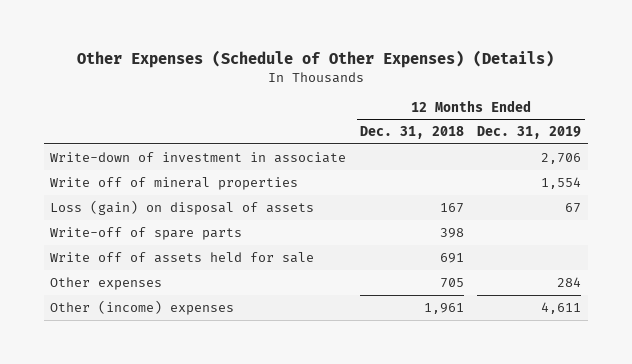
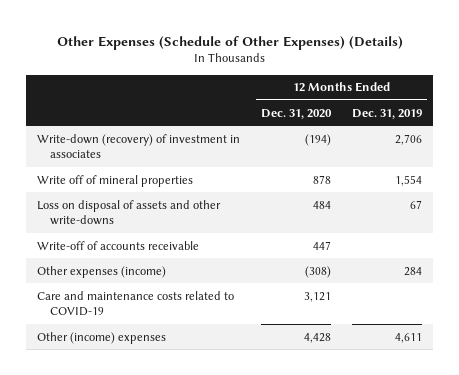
- | 12 Months Ended Dec. 31, 2018 | 12 Months Ended Dec. 31, 2019
+ | 12 Months Ended Dec. 31, 2020 | 12 Months Ended Dec. 31, 2019
- Write-down of investment in associate | | 2,706
+ Write-down (recovery) of investment in associates | (194) | 2,706
- Loss (gain) on disposal of assets | 167 | 67
- Write-off of spare parts | 398 |
- Write off of assets held for sale | 691 |
- Other expenses | 705 | 284
+ Loss on disposal of assets and other write-downs | 484 | 67
+ Write-off of accounts receivable | 447 |
+ Other expenses (income) | (308) | 284
+ Care and maintenance costs related to COVID-19 | 3,121 |

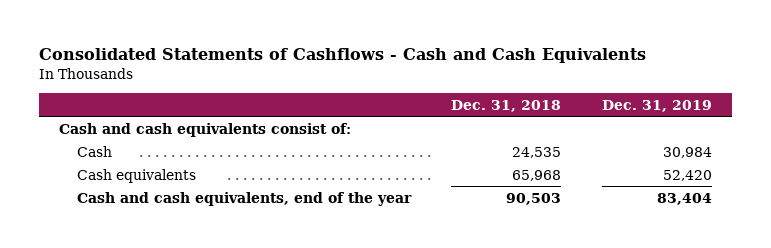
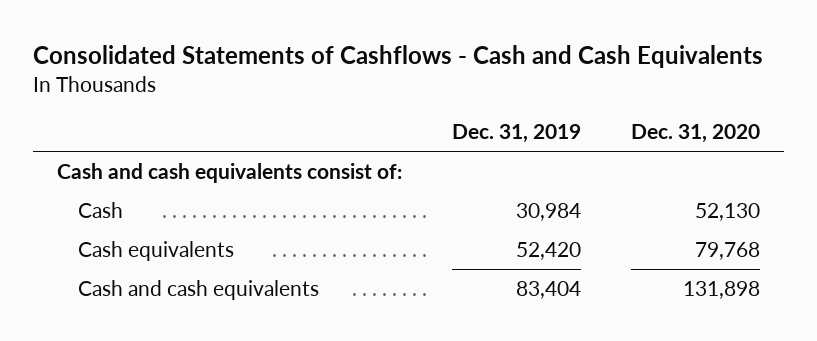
- | Dec. 31, 2018 | Dec. 31, 2019
+ | Dec. 31, 2019 | Dec. 31, 2020
- Cash and cash equivalents, end of the year | 90,503 | 83,404
+ Cash and cash equivalents | 83,404 | 131,898

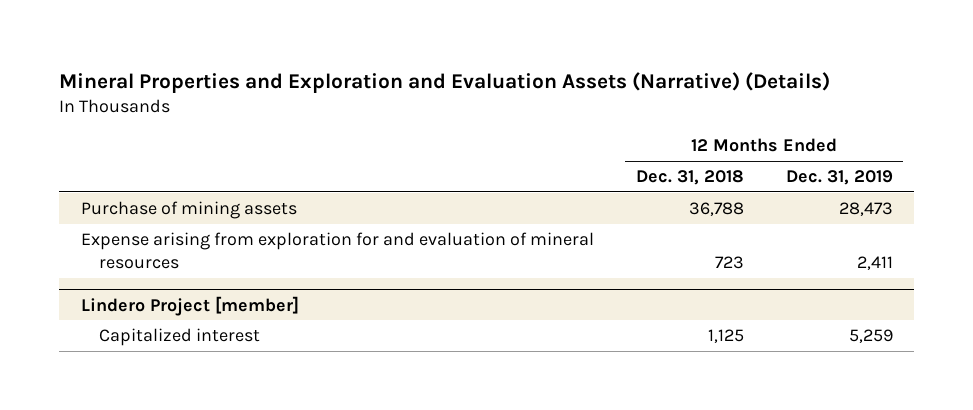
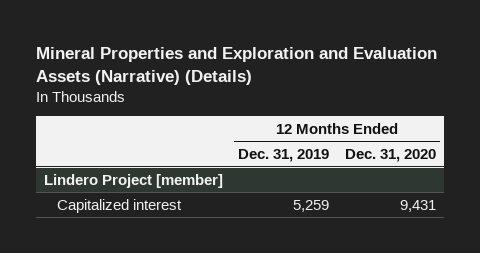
- | 12 Months Ended Dec. 31, 2018 | 12 Months Ended Dec. 31, 2019
+ | 12 Months Ended Dec. 31, 2019 | 12 Months Ended Dec. 31, 2020
- Purchase of mining assets | 36,788 | 28,473
- Expense arising from exploration for and evaluation of mineral resources | 723 | 2,411

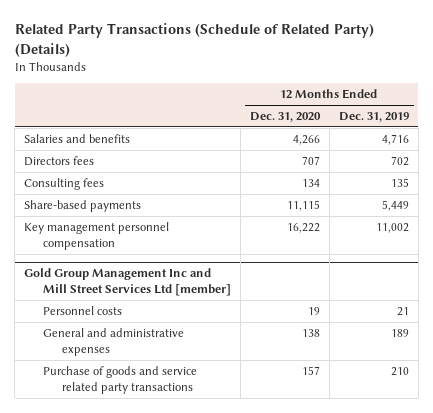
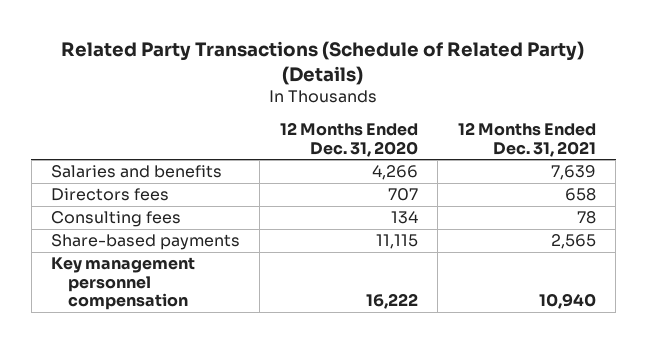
- | 12 Months Ended Dec. 31, 2020 | 12 Months Ended Dec. 31, 2019
+ | 12 Months Ended Dec. 31, 2020 | 12 Months Ended Dec. 31, 2021
- Gold Group Management Inc and Mill Street Services Ltd [member]
- Personnel costs | 19 | 21
- General and administrative expenses | 138 | 189
- Purchase of goods and service related party transactions | 157 | 210

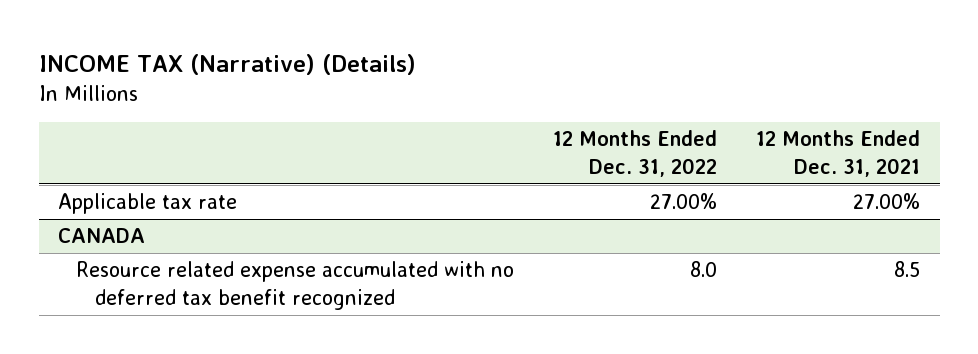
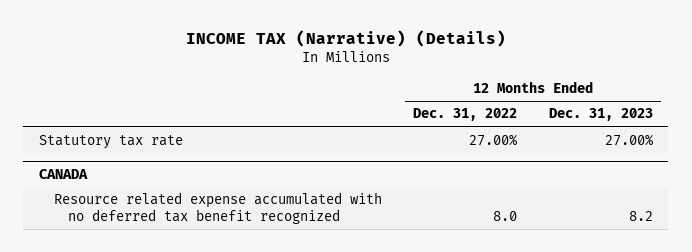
- | 12 Months Ended Dec. 31, 2022 | 12 Months Ended Dec. 31, 2021
+ | 12 Months Ended Dec. 31, 2022 | 12 Months Ended Dec. 31, 2023
- Applicable tax rate | 27.00% | 27.00%
+ Statutory tax rate | 27.00% | 27.00%

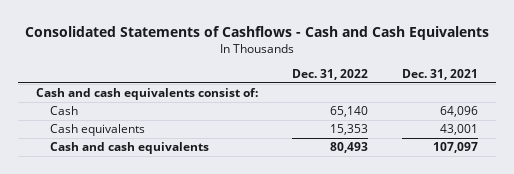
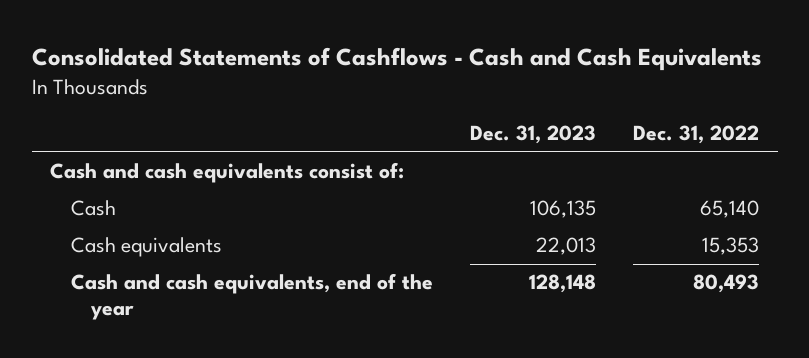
- | Dec. 31, 2022 | Dec. 31, 2021
+ | Dec. 31, 2023 | Dec. 31, 2022
- Cash and cash equivalents | 80,493 | 107,097
+ Cash and cash equivalents, end of the year | 128,148 | 80,493

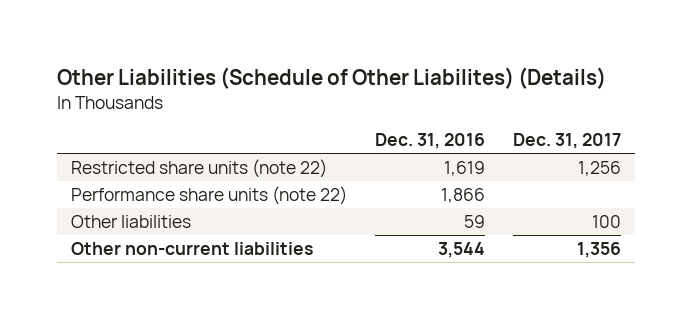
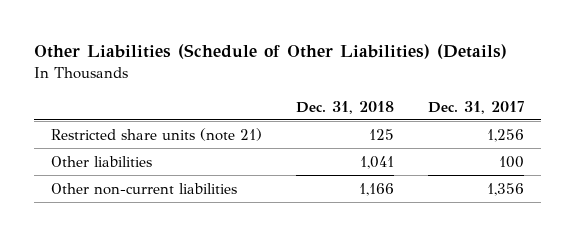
- Other Liabilities (Schedule of Other Liabilites) (Details)
+ Other Liabilities (Schedule of Other Liabilities) (Details)
- | Dec. 31, 2016 | Dec. 31, 2017
+ | Dec. 31, 2018 | Dec. 31, 2017
- Restricted share units (note 22) | 1,619 | 1,256
- Performance share units (note 22) | 1,866 |
+ Restricted share units (note 21) | 125 | 1,256

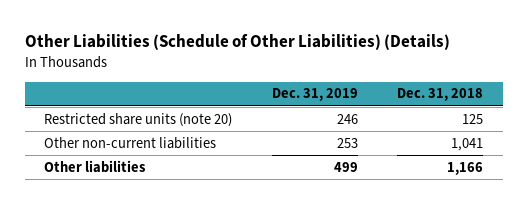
- | Dec. 31, 2018 | Dec. 31, 2017
+ | Dec. 31, 2019 | Dec. 31, 2018
- Restricted share units (note 21) | 125 | 1,256
- Other liabilities | 1,041 | 100
- Other non-current liabilities | 1,166 | 1,356
+ Restricted share units (note 20) | 246 | 125
+ Other non-current liabilities | 253 | 1,041
+ Other liabilities | 499 | 1,166

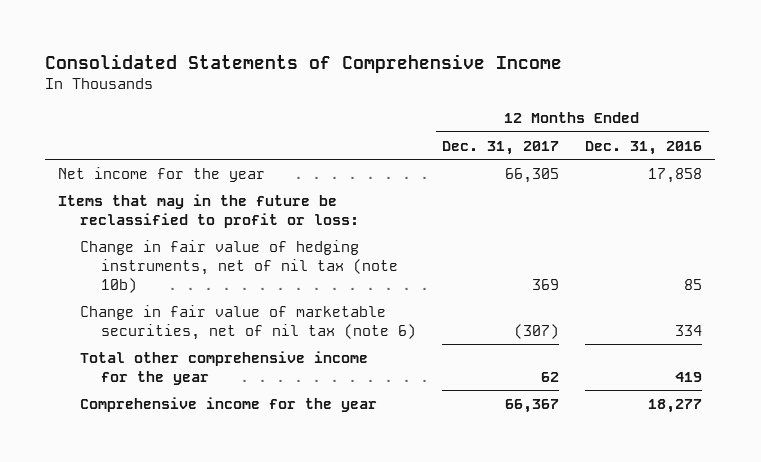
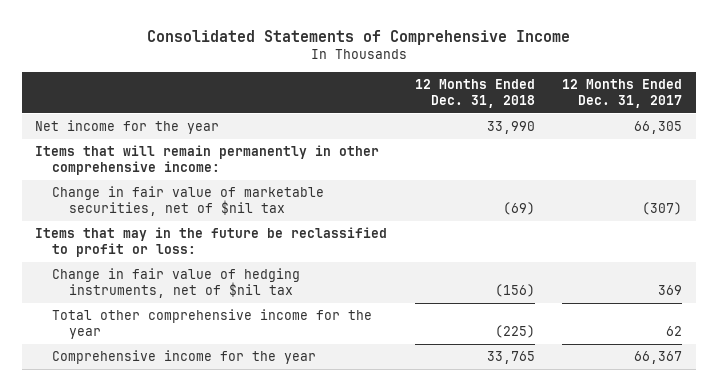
- | 12 Months Ended Dec. 31, 2017 | 12 Months Ended Dec. 31, 2016
+ | 12 Months Ended Dec. 31, 2018 | 12 Months Ended Dec. 31, 2017
+ Items that will remain permanently in other comprehensive income:
+ Change in fair value of marketable securities, net of $nil tax | (69) | (307)
- Change in fair value of hedging instruments, net of nil tax (note 10b) | 369 | 85
- Change in fair value of marketable securities, net of nil tax (note 6) | (307) | 334
+ Change in fair value of hedging instruments, net of $nil tax | (156) | 369

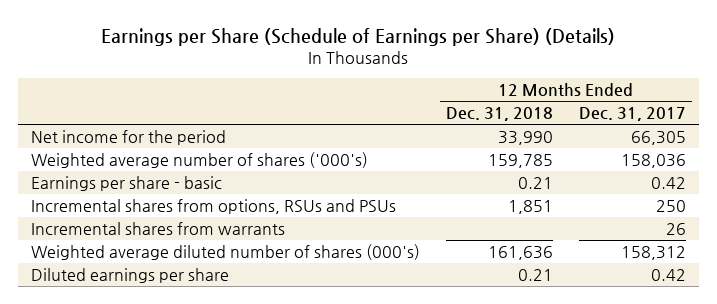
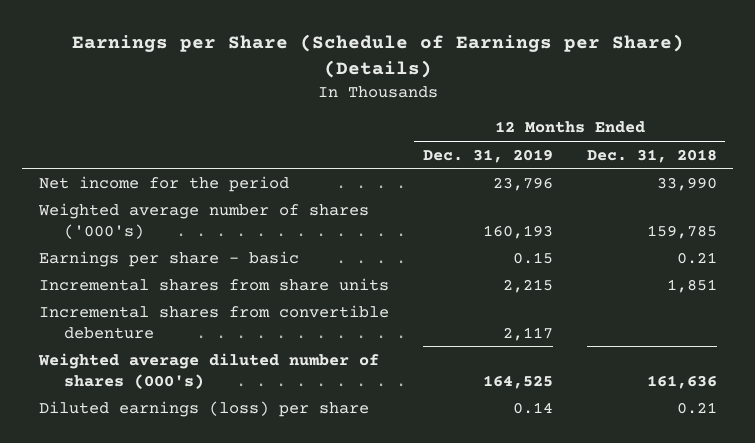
- | 12 Months Ended Dec. 31, 2018 | 12 Months Ended Dec. 31, 2017
+ | 12 Months Ended Dec. 31, 2019 | 12 Months Ended Dec. 31, 2018
- Incremental shares from options, RSUs and PSUs | 1,851 | 250
- Incremental shares from warrants | | 26
+ Incremental shares from share units | 2,215 | 1,851
+ Incremental shares from convertible debenture | 2,117 |
- Diluted earnings per share | 0.21 | 0.42
+ Diluted earnings (loss) per share | 0.14 | 0.21

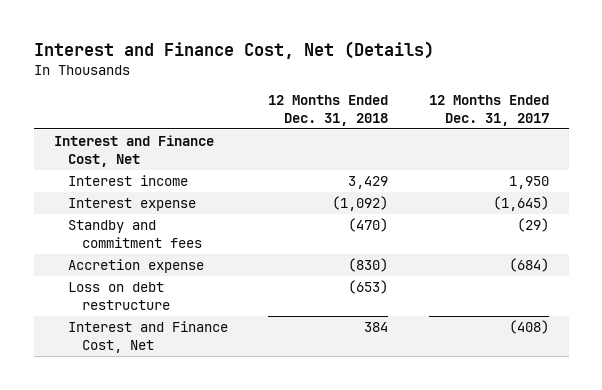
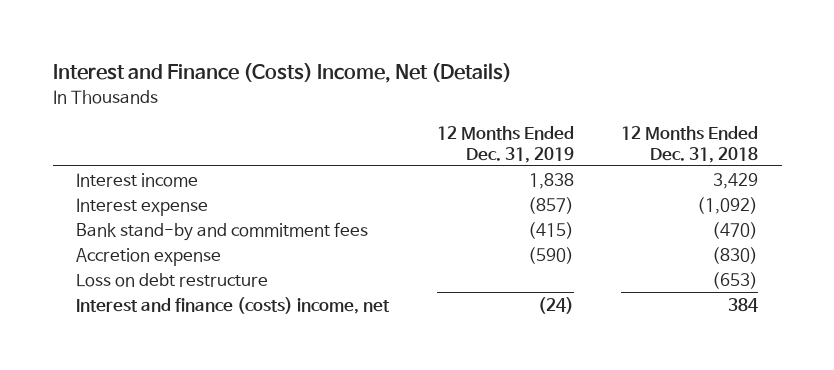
- Interest and Finance Cost, Net (Details)
+ Interest and Finance (Costs) Income, Net (Details)
- | 12 Months Ended Dec. 31, 2018 | 12 Months Ended Dec. 31, 2017
+ | 12 Months Ended Dec. 31, 2019 | 12 Months Ended Dec. 31, 2018
- Interest and Finance Cost, Net
- Standby and commitment fees | (470) | (29)
+ Bank stand-by and commitment fees | (415) | (470)
- Interest and Finance Cost, Net | 384 | (408)
+ Interest and finance (costs) income, net | (24) | 384

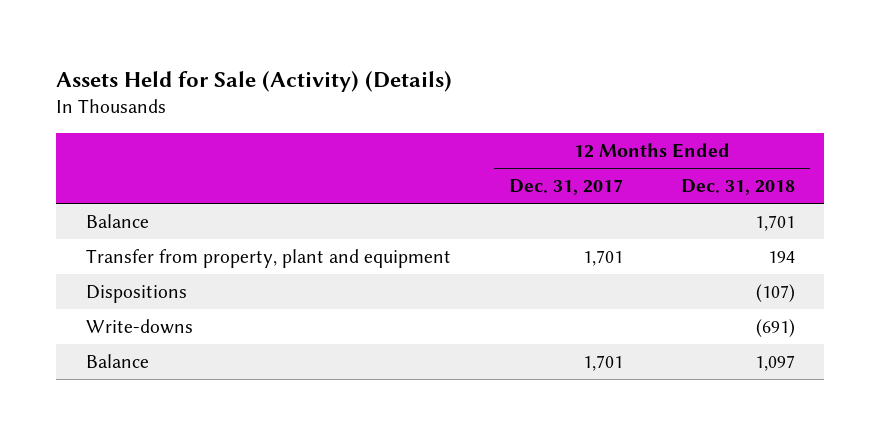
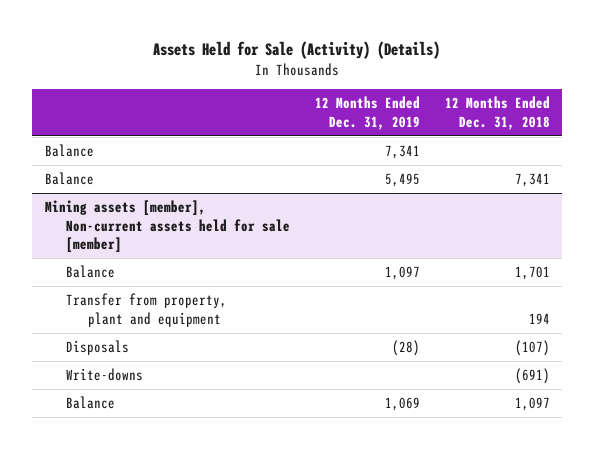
- | 12 Months Ended Dec. 31, 2017 | 12 Months Ended Dec. 31, 2018
+ | 12 Months Ended Dec. 31, 2019 | 12 Months Ended Dec. 31, 2018
+ Balance | 7,341 |
+ Balance | 5,495 | 7,341
+ Mining assets [member], Non-current assets held for sale [member]
- Dispositions | | (107)
+ Disposals | (28) | (107)

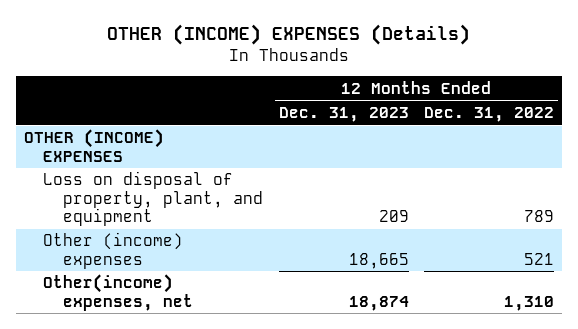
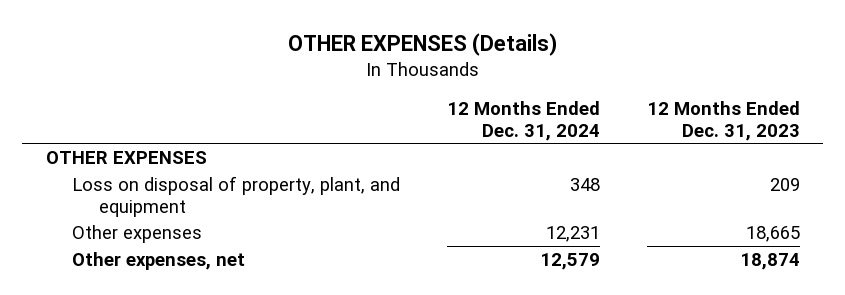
- OTHER (INCOME) EXPENSES (Details)
+ OTHER EXPENSES (Details)
- | 12 Months Ended Dec. 31, 2023 | 12 Months Ended Dec. 31, 2022
+ | 12 Months Ended Dec. 31, 2024 | 12 Months Ended Dec. 31, 2023
- OTHER (INCOME) EXPENSES
+ OTHER EXPENSES
- Other (income) expenses | 18,665 | 521
- Other(income) expenses, net | 18,874 | 1,310
+ Other expenses | 12,231 | 18,665
+ Other expenses, net | 12,579 | 18,874

